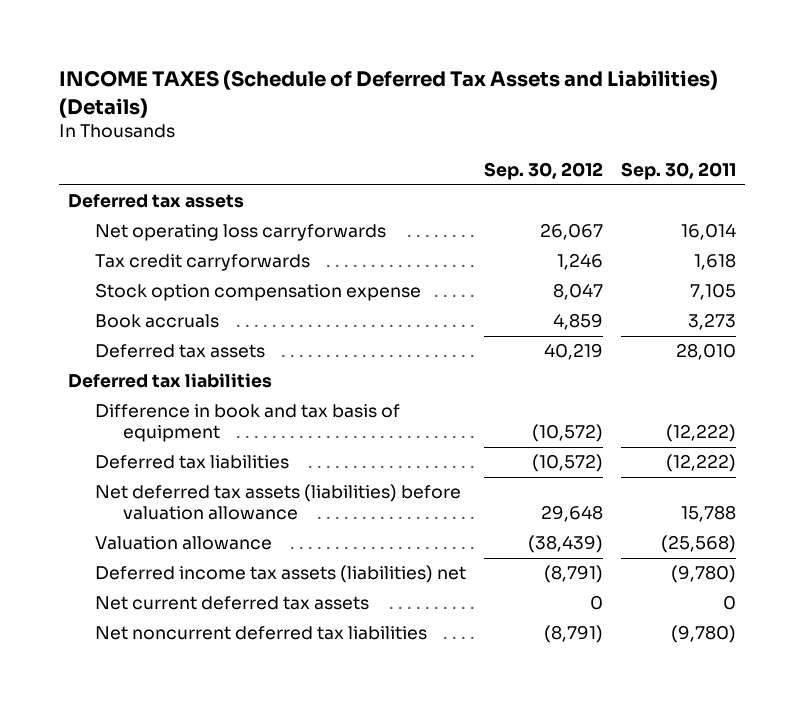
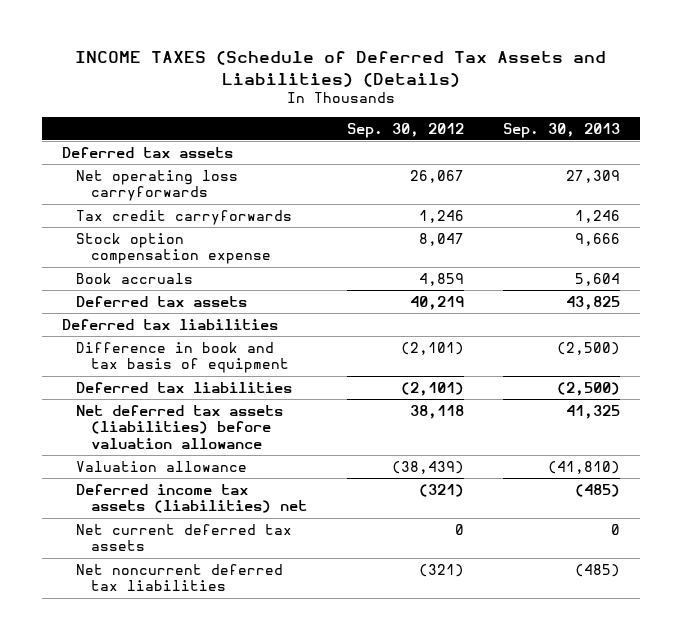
- | Sep. 30, 2012 | Sep. 30, 2011
+ | Sep. 30, 2012 | Sep. 30, 2013
- Difference in book and tax basis of equipment | (10,572) | (12,222)
- Deferred tax liabilities | (10,572) | (12,222)
- Net deferred tax assets (liabilities) before valuation allowance | 29,648 | 15,788
+ Difference in book and tax basis of equipment | (2,101) | (2,500)
+ Deferred tax liabilities | (2,101) | (2,500)
+ Net deferred tax assets (liabilities) before valuation allowance | 38,118 | 41,325
- Deferred income tax assets (liabilities) net | (8,791) | (9,780)
+ Deferred income tax assets (liabilities) net | (321) | (485)
- Net noncurrent deferred tax liabilities | (8,791) | (9,780)
+ Net noncurrent deferred tax liabilities | (321) | (485)

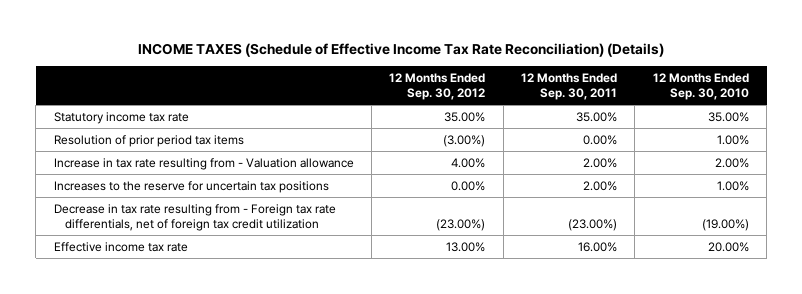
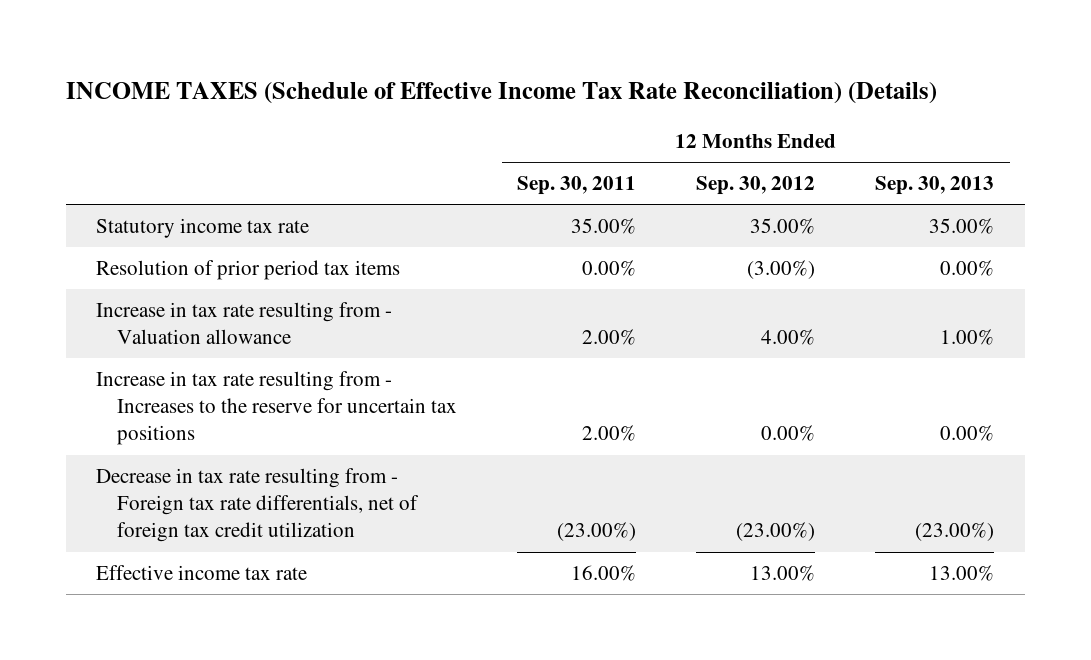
- | 12 Months Ended Sep. 30, 2012 | 12 Months Ended Sep. 30, 2011 | 12 Months Ended Sep. 30, 2010
+ | 12 Months Ended Sep. 30, 2011 | 12 Months Ended Sep. 30, 2012 | 12 Months Ended Sep. 30, 2013
- Increases to the reserve for uncertain tax positions | 0.00% | 2.00% | 1.00%
+ Increase in tax rate resulting from - Increases to the reserve for uncertain tax positions | 2.00% | 0.00% | 0.00%

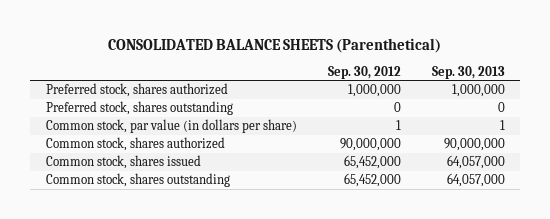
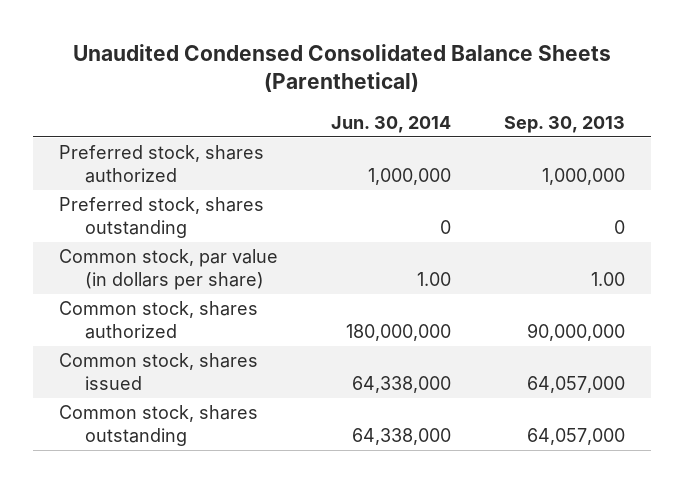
- CONSOLIDATED BALANCE SHEETS (Parenthetical)
+ Unaudited Condensed Consolidated Balance Sheets (Parenthetical)
- | Sep. 30, 2012 | Sep. 30, 2013
+ | Jun. 30, 2014 | Sep. 30, 2013
- Common stock, par value (in dollars per share) | 1 | 1
+ Common stock, par value (in dollars per share) | 1.00 | 1.00

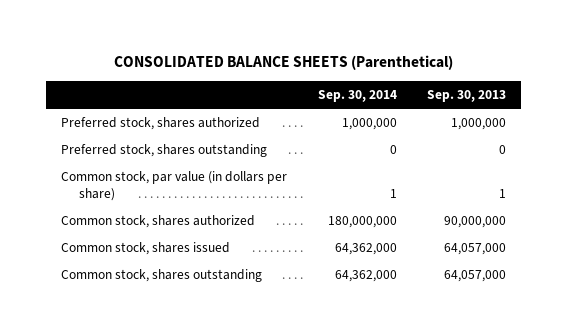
- Unaudited Condensed Consolidated Balance Sheets (Parenthetical)
+ CONSOLIDATED BALANCE SHEETS (Parenthetical)
- | Jun. 30, 2014 | Sep. 30, 2013
+ | Sep. 30, 2014 | Sep. 30, 2013
- Common stock, par value (in dollars per share) | 1.00 | 1.00
+ Common stock, par value (in dollars per share) | 1 | 1

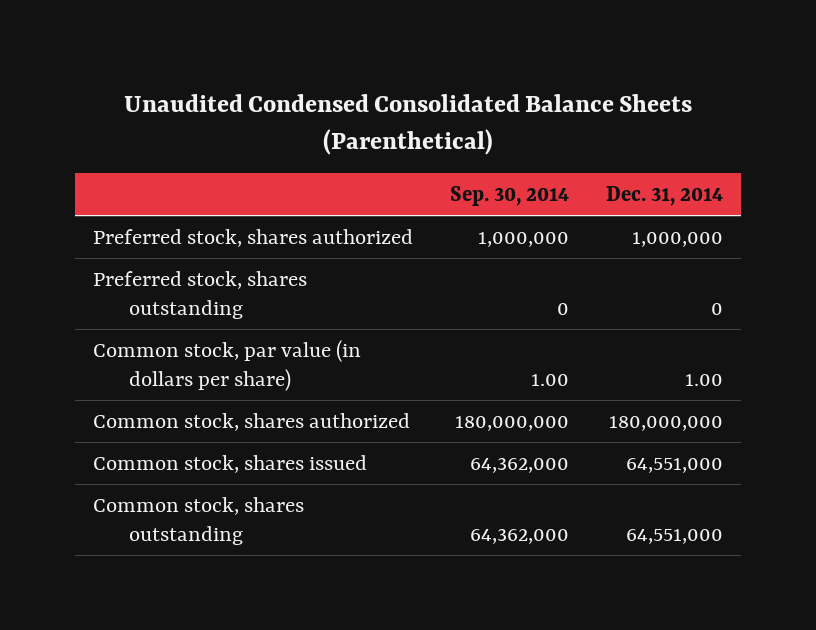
- CONSOLIDATED BALANCE SHEETS (Parenthetical)
+ Unaudited Condensed Consolidated Balance Sheets (Parenthetical)
- | Sep. 30, 2014 | Sep. 30, 2013
+ | Sep. 30, 2014 | Dec. 31, 2014
- Common stock, par value (in dollars per share) | 1 | 1
+ Common stock, par value (in dollars per share) | 1.00 | 1.00

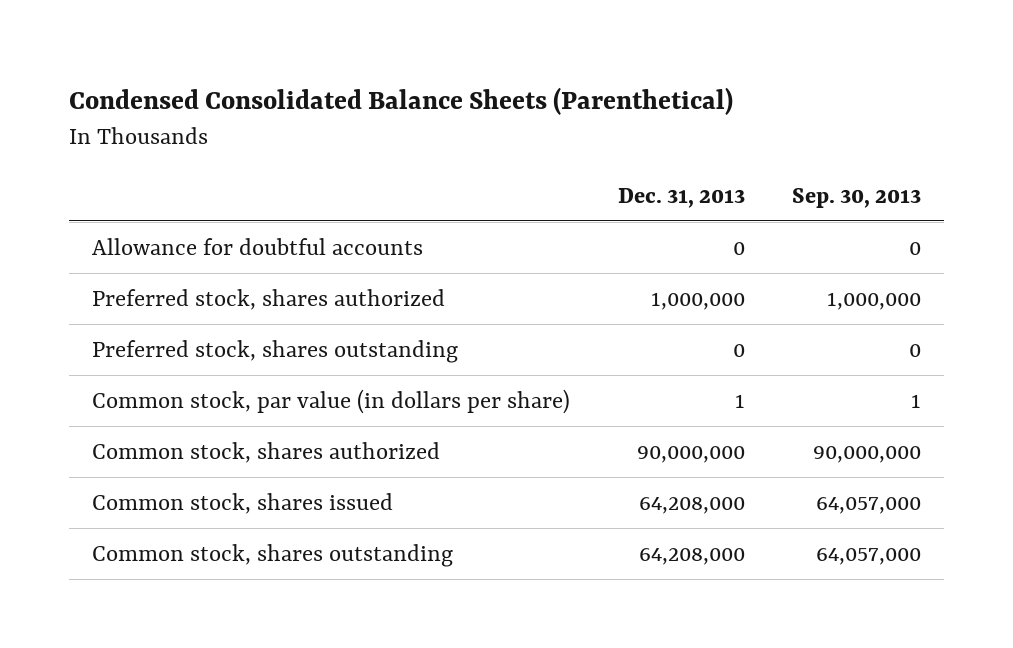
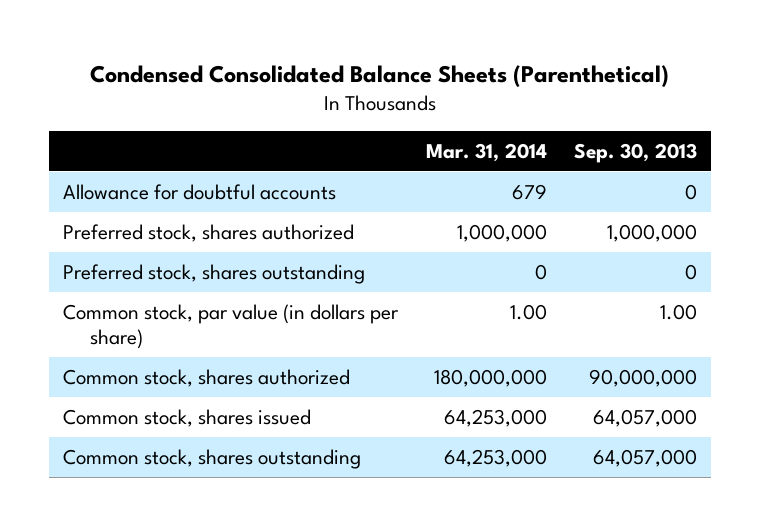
- | Dec. 31, 2013 | Sep. 30, 2013
+ | Mar. 31, 2014 | Sep. 30, 2013
- Common stock, par value (in dollars per share) | 1 | 1
+ Common stock, par value (in dollars per share) | 1.00 | 1.00

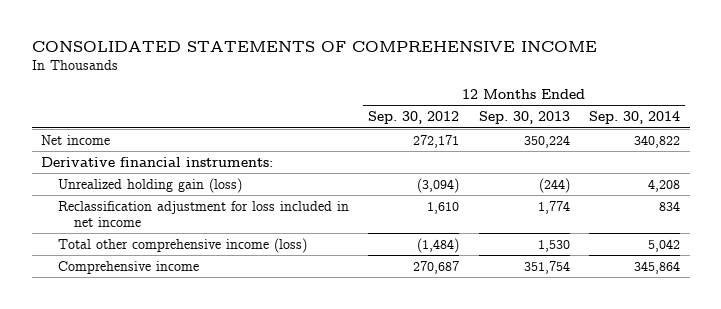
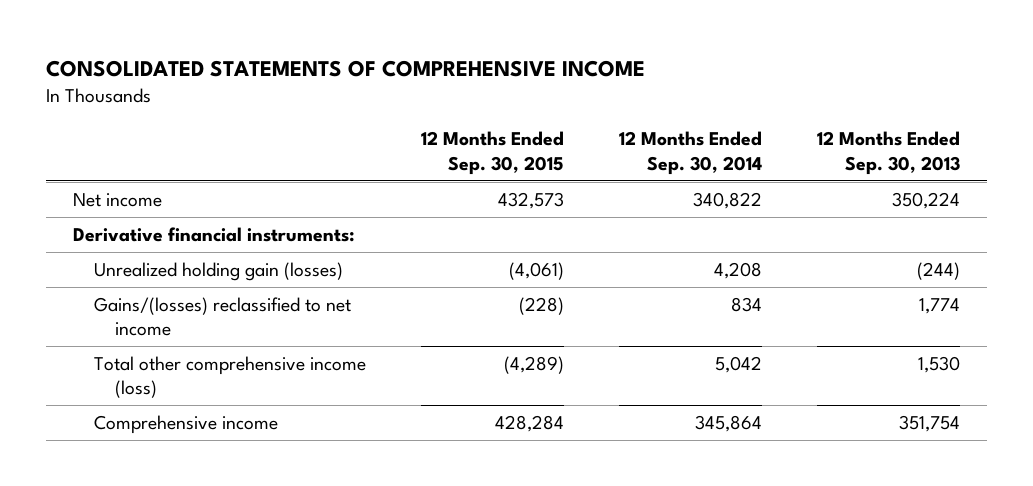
- | 12 Months Ended Sep. 30, 2012 | 12 Months Ended Sep. 30, 2013 | 12 Months Ended Sep. 30, 2014
+ | 12 Months Ended Sep. 30, 2015 | 12 Months Ended Sep. 30, 2014 | 12 Months Ended Sep. 30, 2013
- Unrealized holding gain (loss) | (3,094) | (244) | 4,208
- Reclassification adjustment for loss included in net income | 1,610 | 1,774 | 834
+ Unrealized holding gain (losses) | (4,061) | 4,208 | (244)
+ Gains/(losses) reclassified to net income | (228) | 834 | 1,774

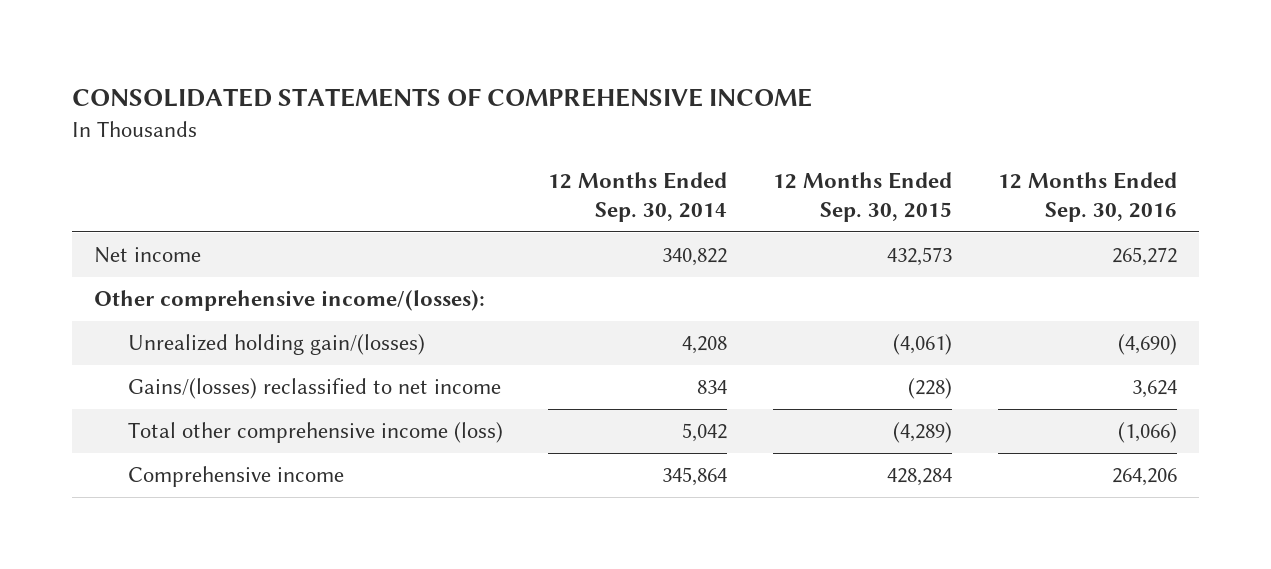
- | 12 Months Ended Sep. 30, 2015 | 12 Months Ended Sep. 30, 2014 | 12 Months Ended Sep. 30, 2013
+ | 12 Months Ended Sep. 30, 2014 | 12 Months Ended Sep. 30, 2015 | 12 Months Ended Sep. 30, 2016
- Derivative financial instruments:
- Unrealized holding gain (losses) | (4,061) | 4,208 | (244)
+ Other comprehensive income/(losses):
+ Unrealized holding gain/(losses) | 4,208 | (4,061) | (4,690)

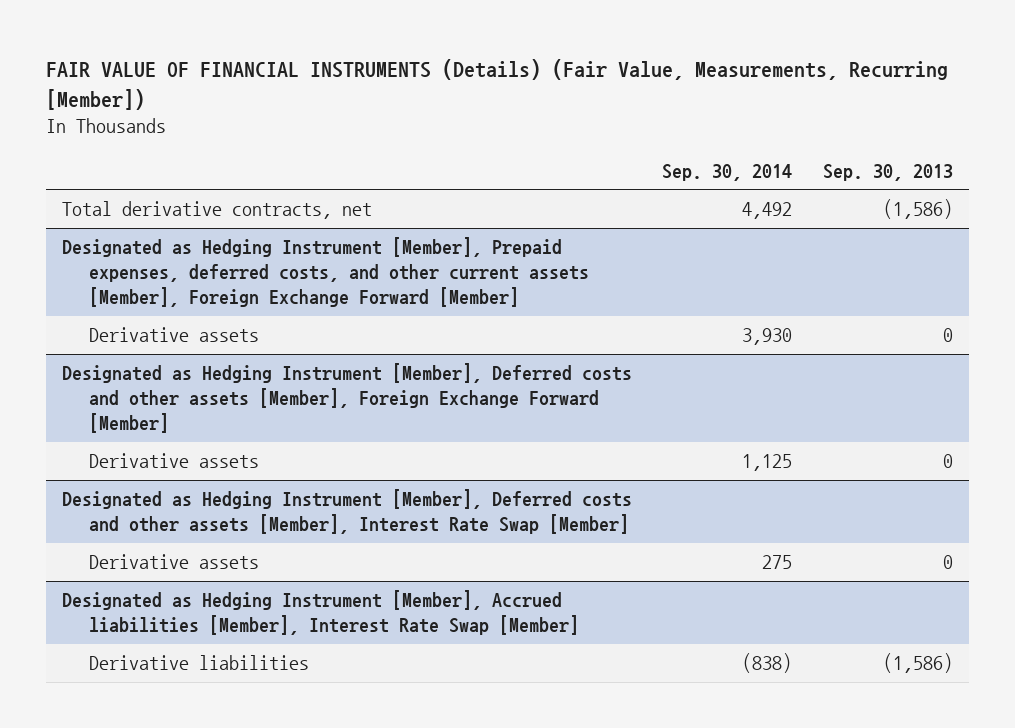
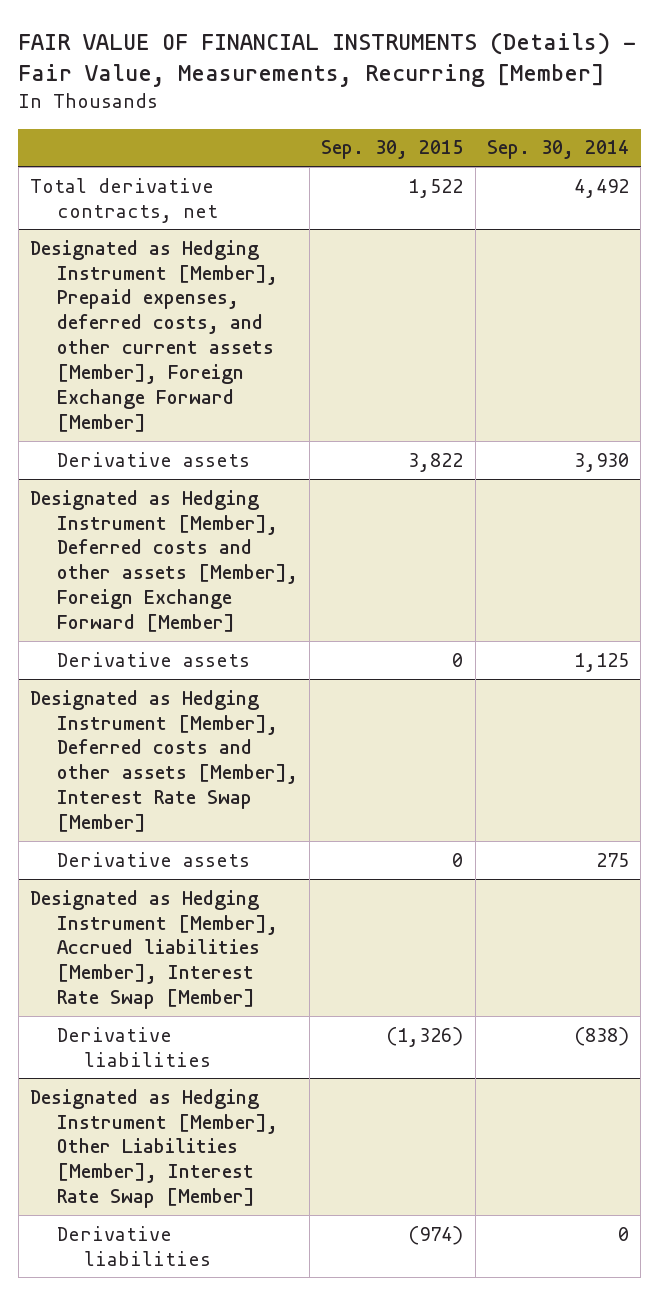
- FAIR VALUE OF FINANCIAL INSTRUMENTS (Details) (Fair Value, Measurements, Recurring [Member])
+ FAIR VALUE OF FINANCIAL INSTRUMENTS (Details) - Fair Value, Measurements, Recurring [Member]
- | Sep. 30, 2014 | Sep. 30, 2013
+ | Sep. 30, 2015 | Sep. 30, 2014
+ Designated as Hedging Instrument [Member], Other Liabilities [Member], Interest Rate Swap [Member]
+ Derivative liabilities | (974) | 0

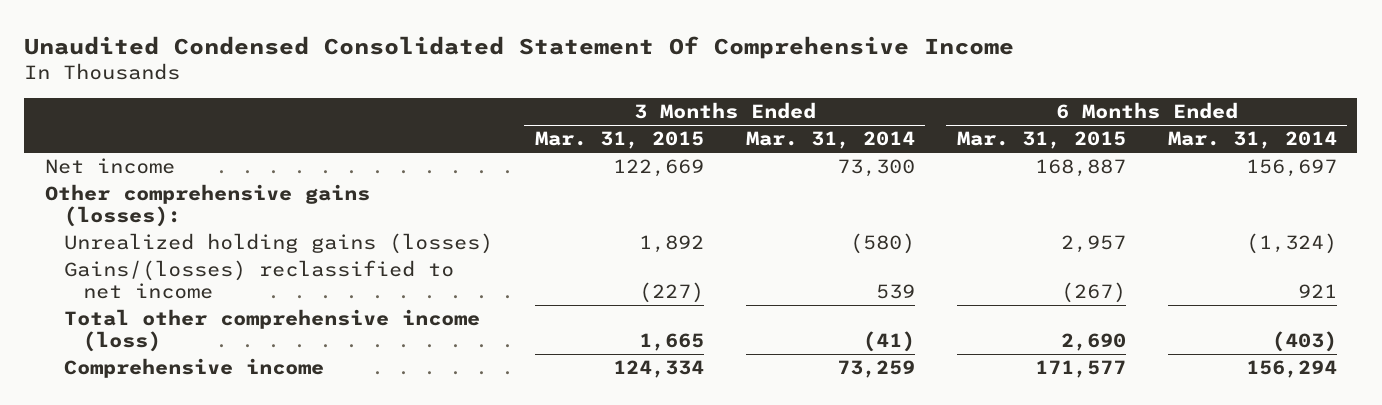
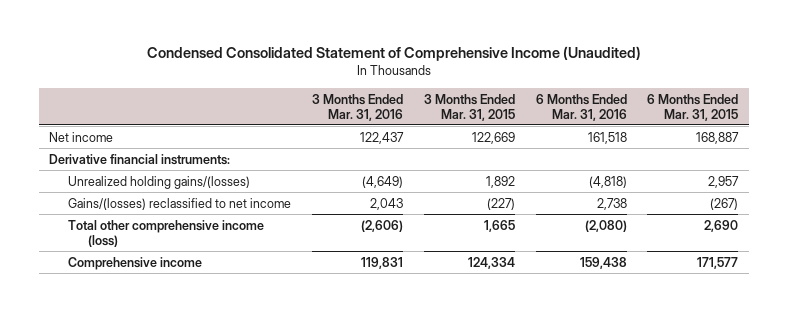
- Unaudited Condensed Consolidated Statement Of Comprehensive Income
+ Condensed Consolidated Statement of Comprehensive Income (Unaudited)
- | 3 Months Ended Mar. 31, 2015 | 3 Months Ended Mar. 31, 2014 | 6 Months Ended Mar. 31, 2015 | 6 Months Ended Mar. 31, 2014
+ | 3 Months Ended Mar. 31, 2016 | 3 Months Ended Mar. 31, 2015 | 6 Months Ended Mar. 31, 2016 | 6 Months Ended Mar. 31, 2015
- Other comprehensive gains (losses):
- Unrealized holding gains (losses) | 1,892 | (580) | 2,957 | (1,324)
+ Derivative financial instruments:
+ Unrealized holding gains/(losses) | (4,649) | 1,892 | (4,818) | 2,957

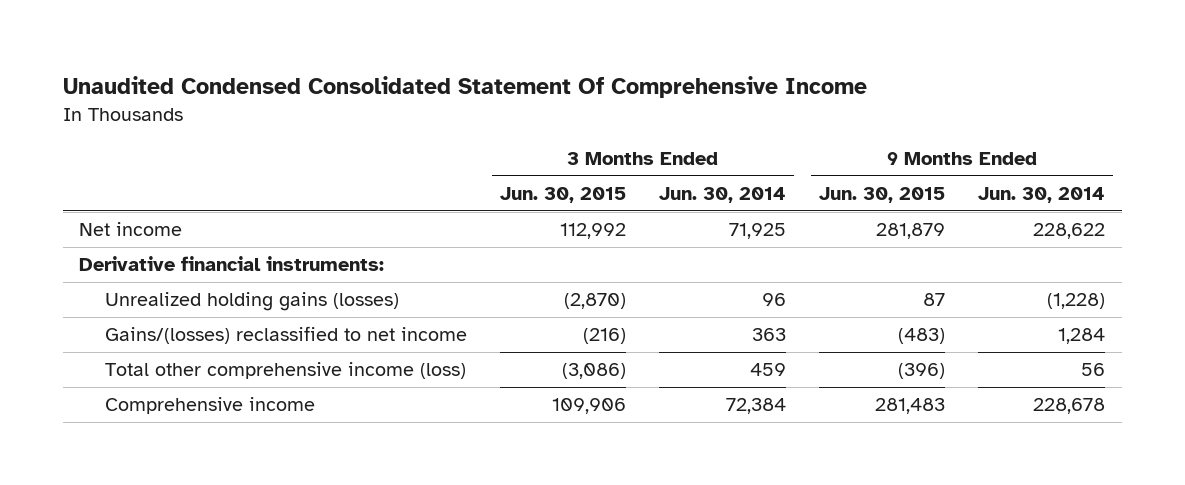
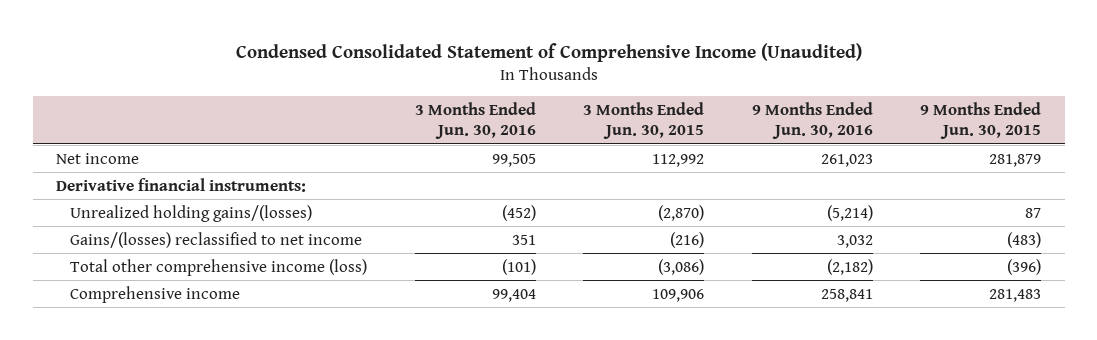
- Unaudited Condensed Consolidated Statement Of Comprehensive Income
+ Condensed Consolidated Statement of Comprehensive Income (Unaudited)
- | 3 Months Ended Jun. 30, 2015 | 3 Months Ended Jun. 30, 2014 | 9 Months Ended Jun. 30, 2015 | 9 Months Ended Jun. 30, 2014
+ | 3 Months Ended Jun. 30, 2016 | 3 Months Ended Jun. 30, 2015 | 9 Months Ended Jun. 30, 2016 | 9 Months Ended Jun. 30, 2015
- Unrealized holding gains (losses) | (2,870) | 96 | 87 | (1,228)
+ Unrealized holding gains/(losses) | (452) | (2,870) | (5,214) | 87

